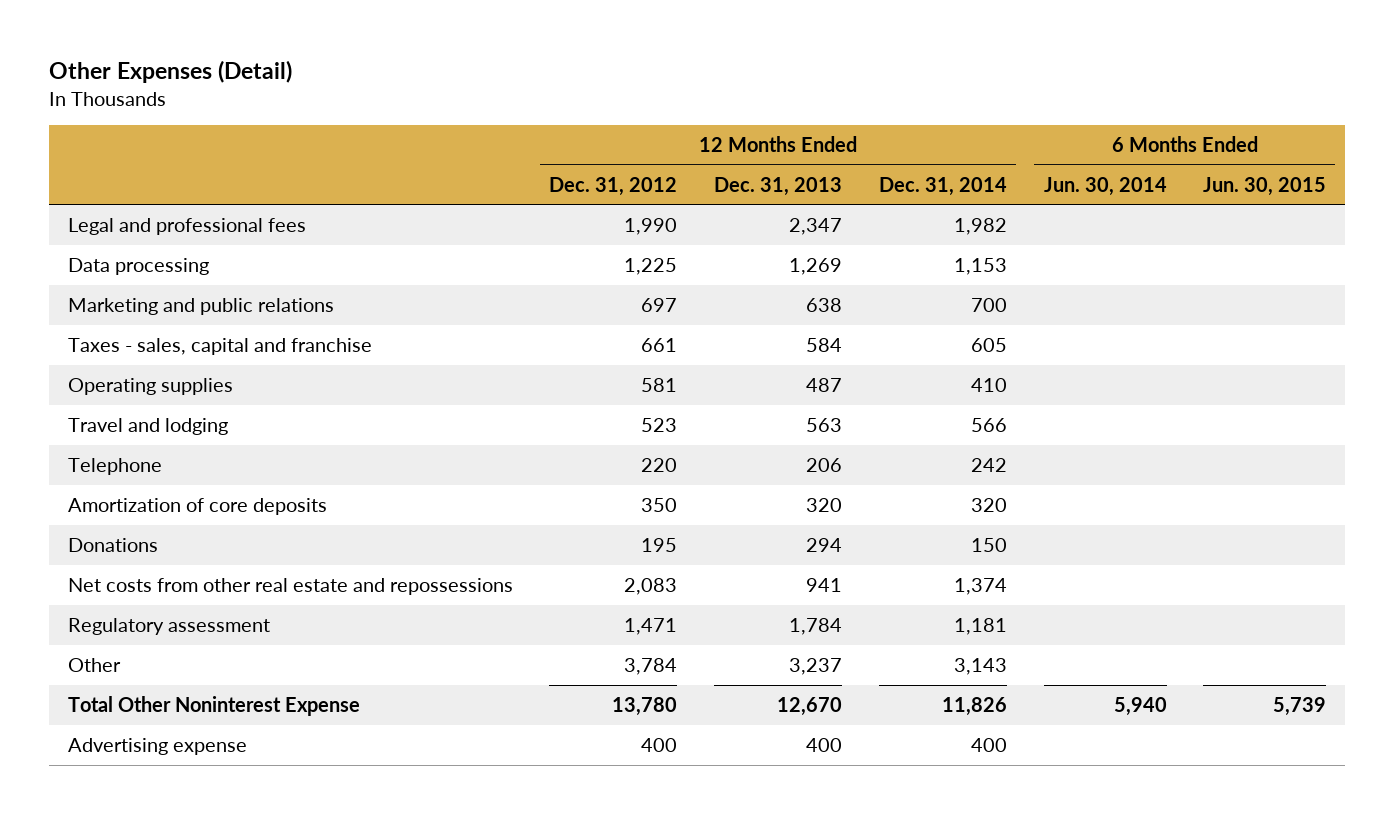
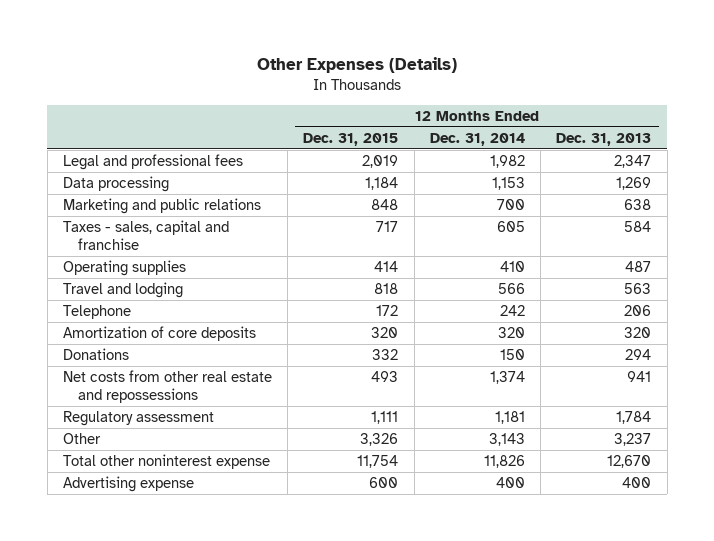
- Other Expenses (Detail)
+ Other Expenses (Details)
- | 12 Months Ended Dec. 31, 2012 | 12 Months Ended Dec. 31, 2013 | 12 Months Ended Dec. 31, 2014 | 6 Months Ended Jun. 30, 2014 | 6 Months Ended Jun. 30, 2015
+ | 12 Months Ended Dec. 31, 2015 | 12 Months Ended Dec. 31, 2014 | 12 Months Ended Dec. 31, 2013
- Total Other Noninterest Expense | 13,780 | 12,670 | 11,826 | 5,940 | 5,739
+ Total other noninterest expense | 11,754 | 11,826 | 12,670

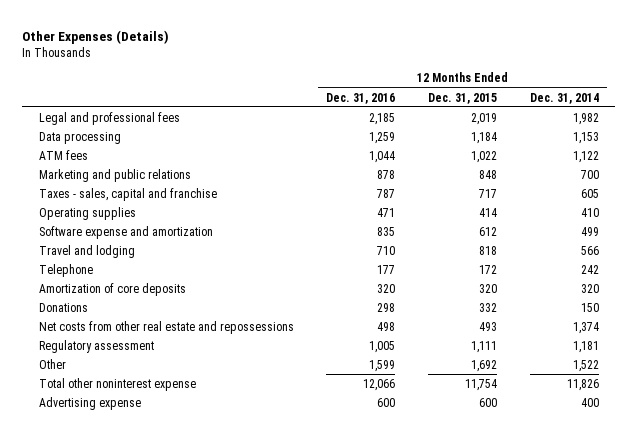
- | 12 Months Ended Dec. 31, 2015 | 12 Months Ended Dec. 31, 2014 | 12 Months Ended Dec. 31, 2013
+ | 12 Months Ended Dec. 31, 2016 | 12 Months Ended Dec. 31, 2015 | 12 Months Ended Dec. 31, 2014
+ ATM fees | 1,044 | 1,022 | 1,122
+ Software expense and amortization | 835 | 612 | 499
- Other | 3,326 | 3,143 | 3,237
+ Other | 1,599 | 1,692 | 1,522

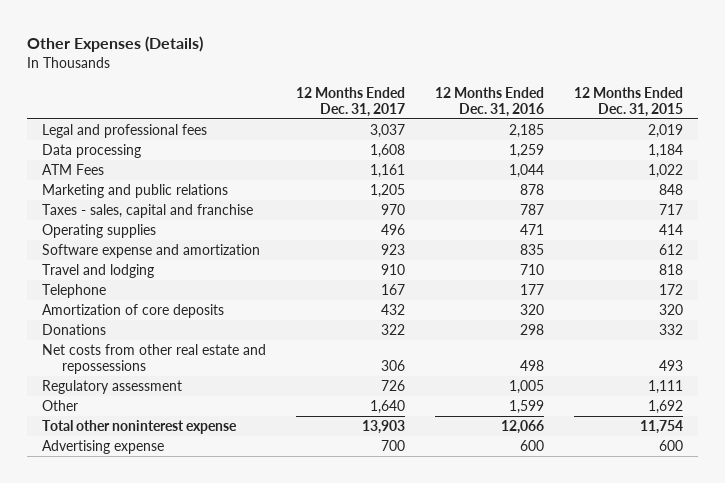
- | 12 Months Ended Dec. 31, 2016 | 12 Months Ended Dec. 31, 2015 | 12 Months Ended Dec. 31, 2014
+ | 12 Months Ended Dec. 31, 2017 | 12 Months Ended Dec. 31, 2016 | 12 Months Ended Dec. 31, 2015
- ATM fees | 1,044 | 1,022 | 1,122
+ ATM Fees | 1,161 | 1,044 | 1,022

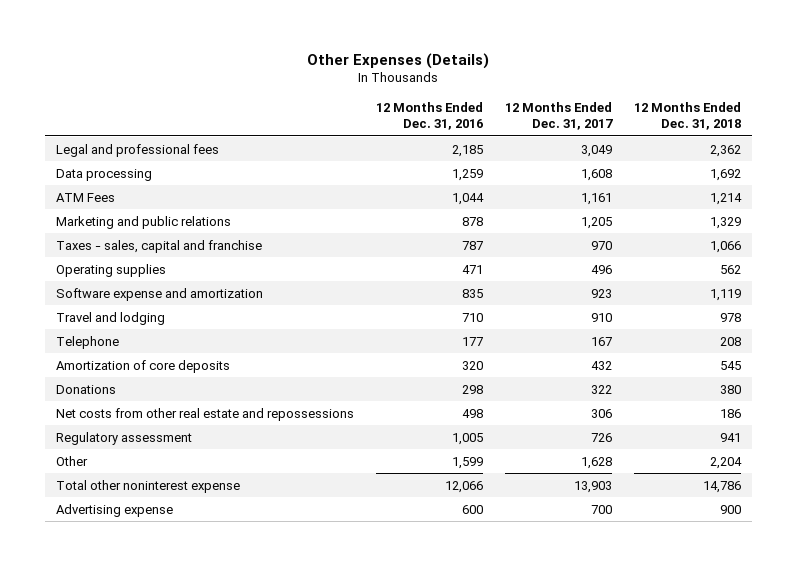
- | 12 Months Ended Dec. 31, 2017 | 12 Months Ended Dec. 31, 2016 | 12 Months Ended Dec. 31, 2015
+ | 12 Months Ended Dec. 31, 2016 | 12 Months Ended Dec. 31, 2017 | 12 Months Ended Dec. 31, 2018
- Legal and professional fees | 3,037 | 2,185 | 2,019
+ Legal and professional fees | 2,185 | 3,049 | 2,362
- Other | 1,640 | 1,599 | 1,692
+ Other | 1,599 | 1,628 | 2,204

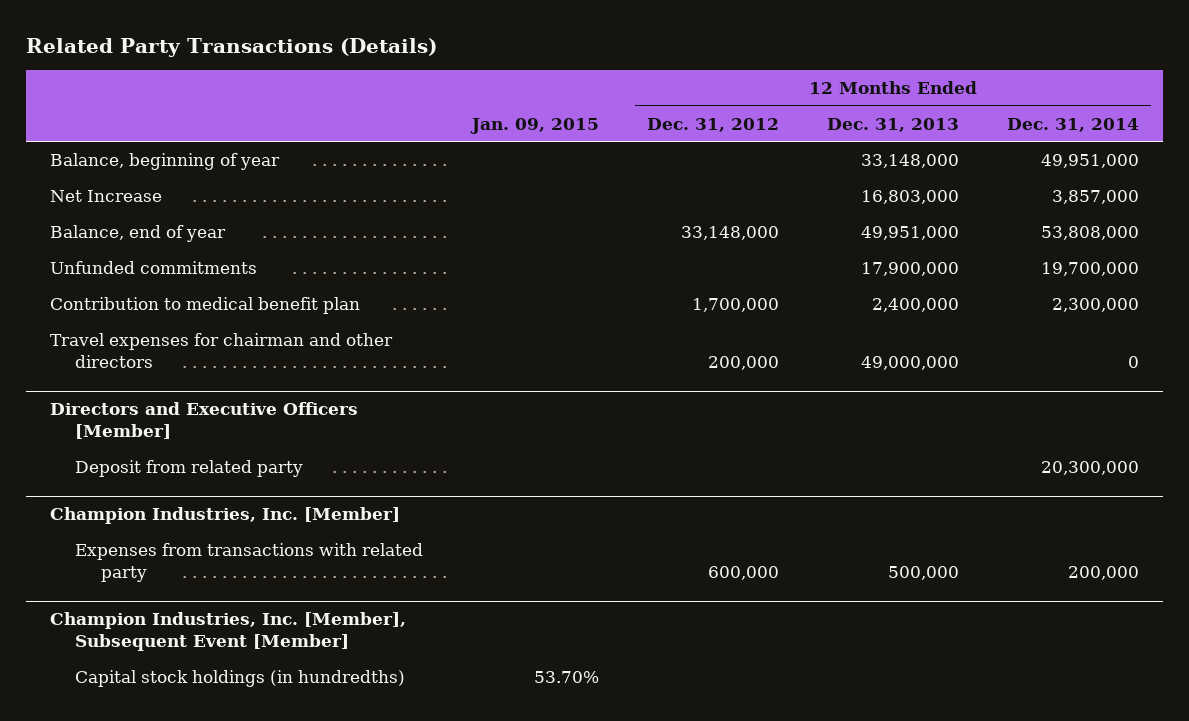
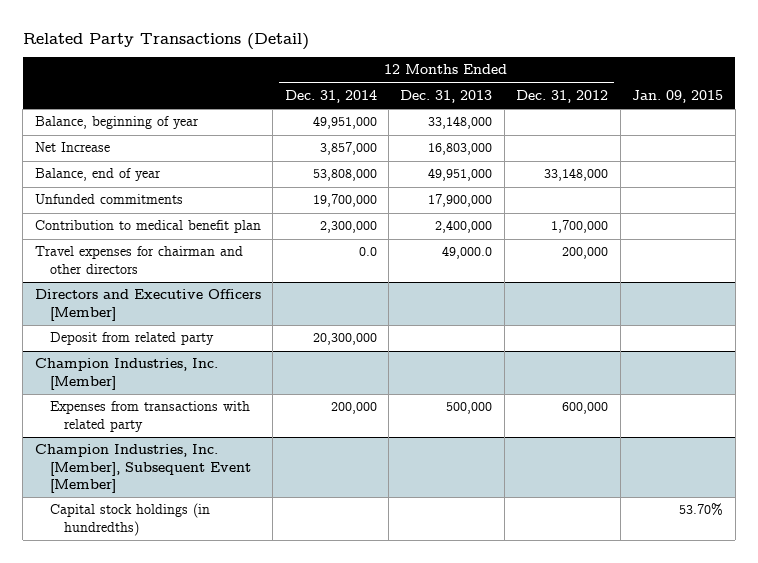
- Related Party Transactions (Details)
+ Related Party Transactions (Detail)
- | Jan. 09, 2015 | 12 Months Ended Dec. 31, 2012 | 12 Months Ended Dec. 31, 2013 | 12 Months Ended Dec. 31, 2014
+ | 12 Months Ended Dec. 31, 2014 | 12 Months Ended Dec. 31, 2013 | 12 Months Ended Dec. 31, 2012 | Jan. 09, 2015
- Travel expenses for chairman and other directors | | 200,000 | 49,000,000 | 0
+ Travel expenses for chairman and other directors | 0.0 | 49,000.0 | 200,000 |

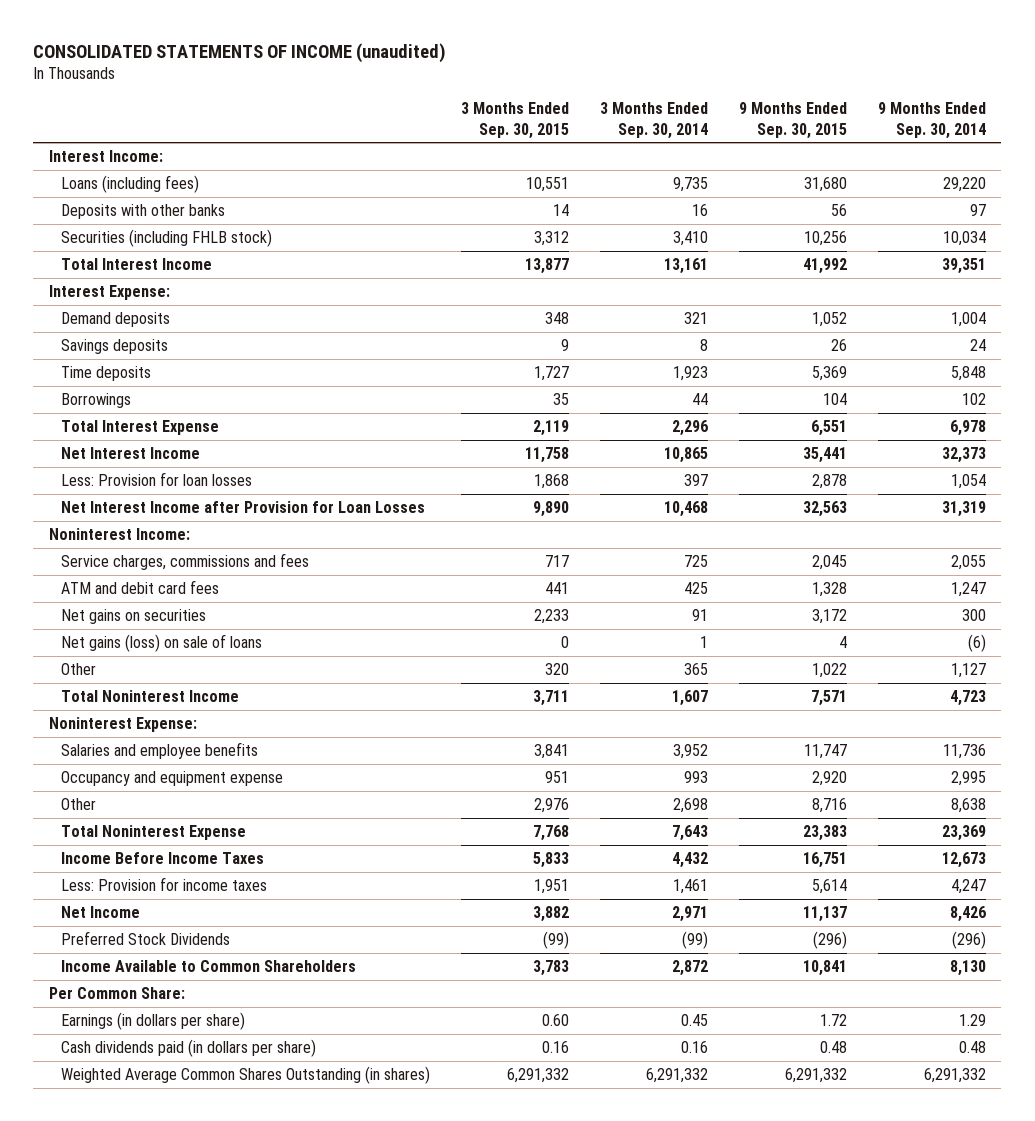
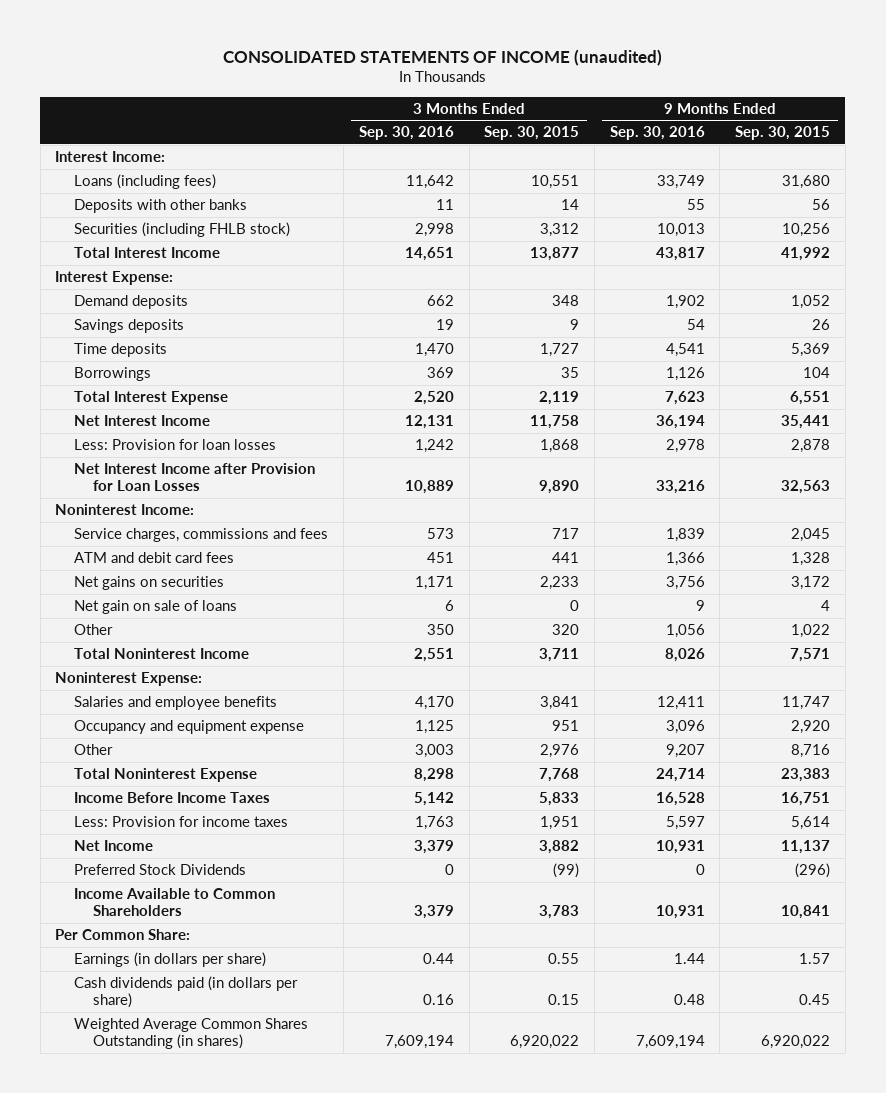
- | 3 Months Ended Sep. 30, 2015 | 3 Months Ended Sep. 30, 2014 | 9 Months Ended Sep. 30, 2015 | 9 Months Ended Sep. 30, 2014
+ | 3 Months Ended Sep. 30, 2016 | 3 Months Ended Sep. 30, 2015 | 9 Months Ended Sep. 30, 2016 | 9 Months Ended Sep. 30, 2015
- Net gains (loss) on sale of loans | 0 | 1 | 4 | (6)
+ Net gain on sale of loans | 6 | 0 | 9 | 4
- Earnings (in dollars per share) | 0.60 | 0.45 | 1.72 | 1.29
- Cash dividends paid (in dollars per share) | 0.16 | 0.16 | 0.48 | 0.48
- Weighted Average Common Shares Outstanding (in shares) | 6,291,332 | 6,291,332 | 6,291,332 | 6,291,332
+ Earnings (in dollars per share) | 0.44 | 0.55 | 1.44 | 1.57
+ Cash dividends paid (in dollars per share) | 0.16 | 0.15 | 0.48 | 0.45
+ Weighted Average Common Shares Outstanding (in shares) | 7,609,194 | 6,920,022 | 7,609,194 | 6,920,022

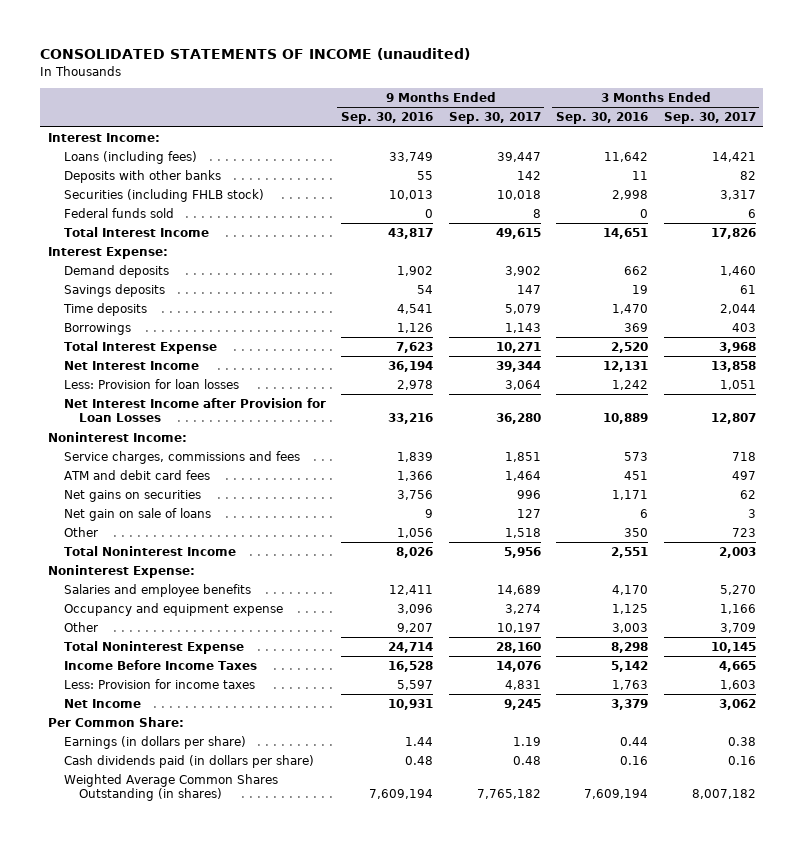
- | 3 Months Ended Sep. 30, 2016 | 3 Months Ended Sep. 30, 2015 | 9 Months Ended Sep. 30, 2016 | 9 Months Ended Sep. 30, 2015
+ | 9 Months Ended Sep. 30, 2016 | 9 Months Ended Sep. 30, 2017 | 3 Months Ended Sep. 30, 2016 | 3 Months Ended Sep. 30, 2017
+ Federal funds sold | 0 | 8 | 0 | 6
- Preferred Stock Dividends | 0 | (99) | 0 | (296)
- Income Available to Common Shareholders | 3,379 | 3,783 | 10,931 | 10,841

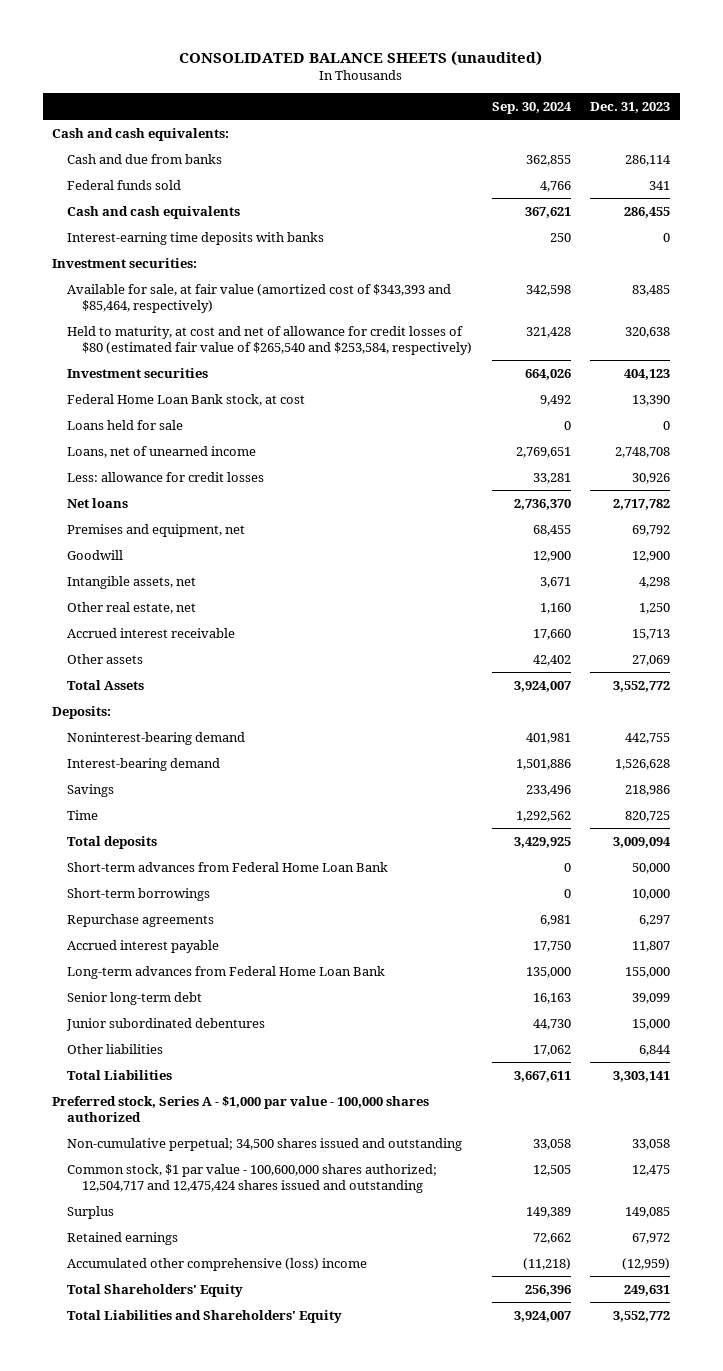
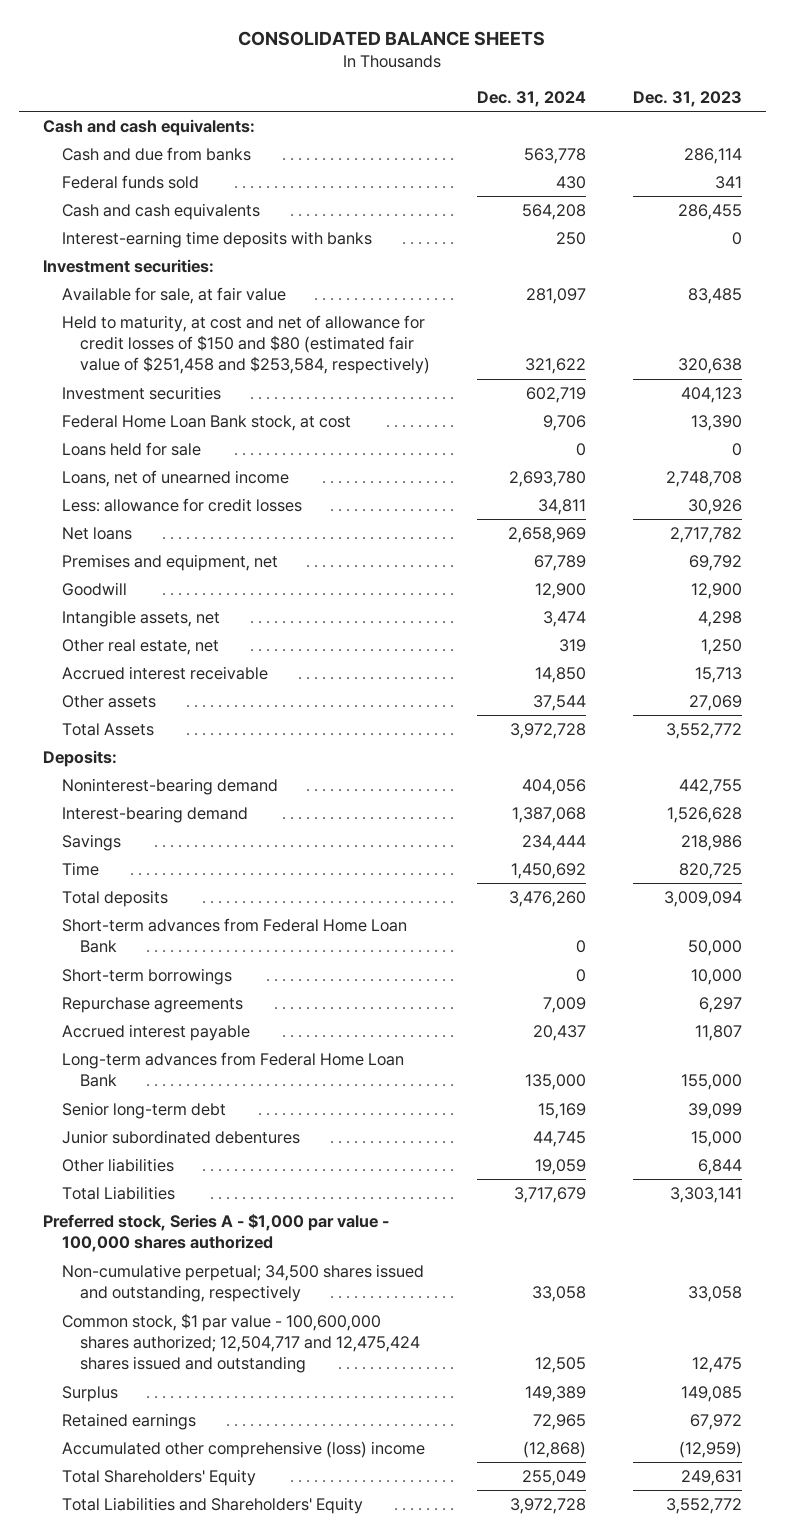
- CONSOLIDATED BALANCE SHEETS (unaudited)
+ CONSOLIDATED BALANCE SHEETS
- | Sep. 30, 2024 | Dec. 31, 2023
+ | Dec. 31, 2024 | Dec. 31, 2023
- Available for sale, at fair value (amortized cost of $343,393 and $85,464, respectively) | 342,598 | 83,485
- Held to maturity, at cost and net of allowance for credit losses of $80 (estimated fair value of $265,540 and $253,584, respectively) | 321,428 | 320,638
+ Available for sale, at fair value | 281,097 | 83,485
+ Held to maturity, at cost and net of allowance for credit losses of $150 and $80 (estimated fair value of $251,458 and $253,584, respectively) | 321,622 | 320,638
- Non-cumulative perpetual; 34,500 shares issued and outstanding | 33,058 | 33,058
+ Non-cumulative perpetual; 34,500 shares issued and outstanding, respectively | 33,058 | 33,058

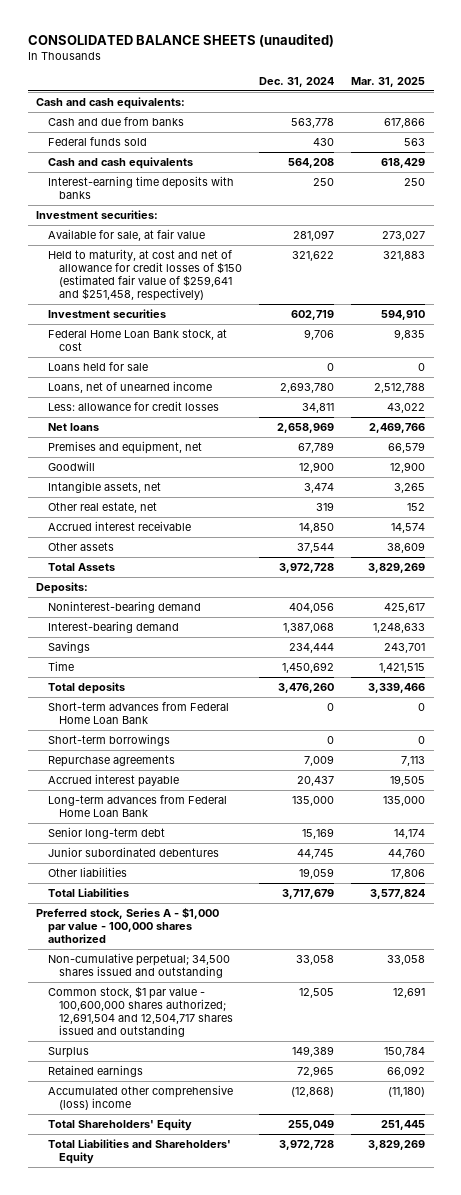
- CONSOLIDATED BALANCE SHEETS
+ CONSOLIDATED BALANCE SHEETS (unaudited)
- | Dec. 31, 2024 | Dec. 31, 2023
+ | Dec. 31, 2024 | Mar. 31, 2025
- Held to maturity, at cost and net of allowance for credit losses of $150 and $80 (estimated fair value of $251,458 and $253,584, respectively) | 321,622 | 320,638
+ Held to maturity, at cost and net of allowance for credit losses of $150 (estimated fair value of $259,641 and $251,458, respectively) | 321,622 | 321,883
- Non-cumulative perpetual; 34,500 shares issued and outstanding, respectively | 33,058 | 33,058
- Common stock, $1 par value - 100,600,000 shares authorized; 12,504,717 and 12,475,424 shares issued and outstanding | 12,505 | 12,475
+ Non-cumulative perpetual; 34,500 shares issued and outstanding | 33,058 | 33,058
+ Common stock, $1 par value - 100,600,000 shares authorized; 12,691,504 and 12,504,717 shares issued and outstanding | 12,505 | 12,691

